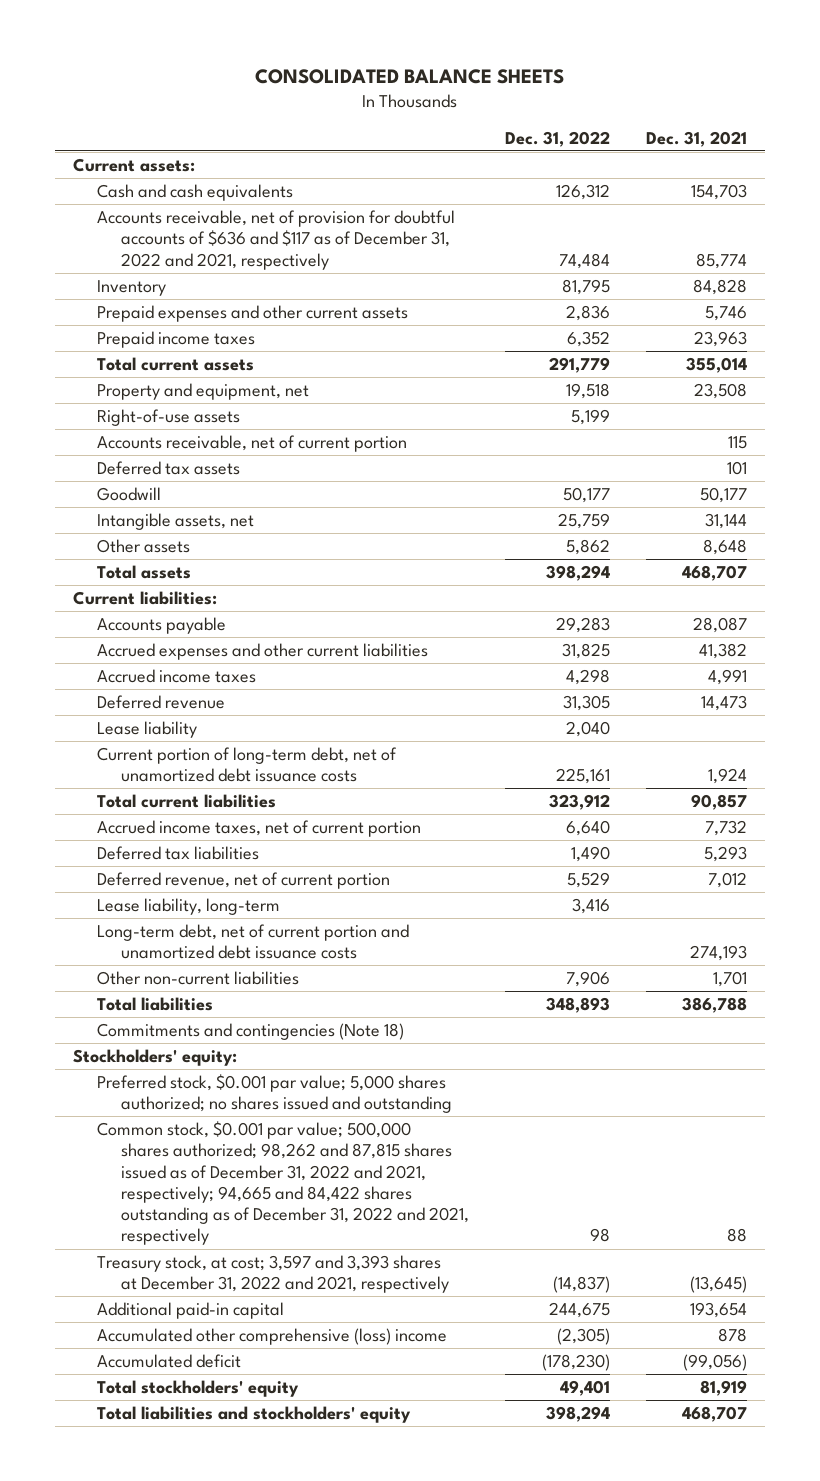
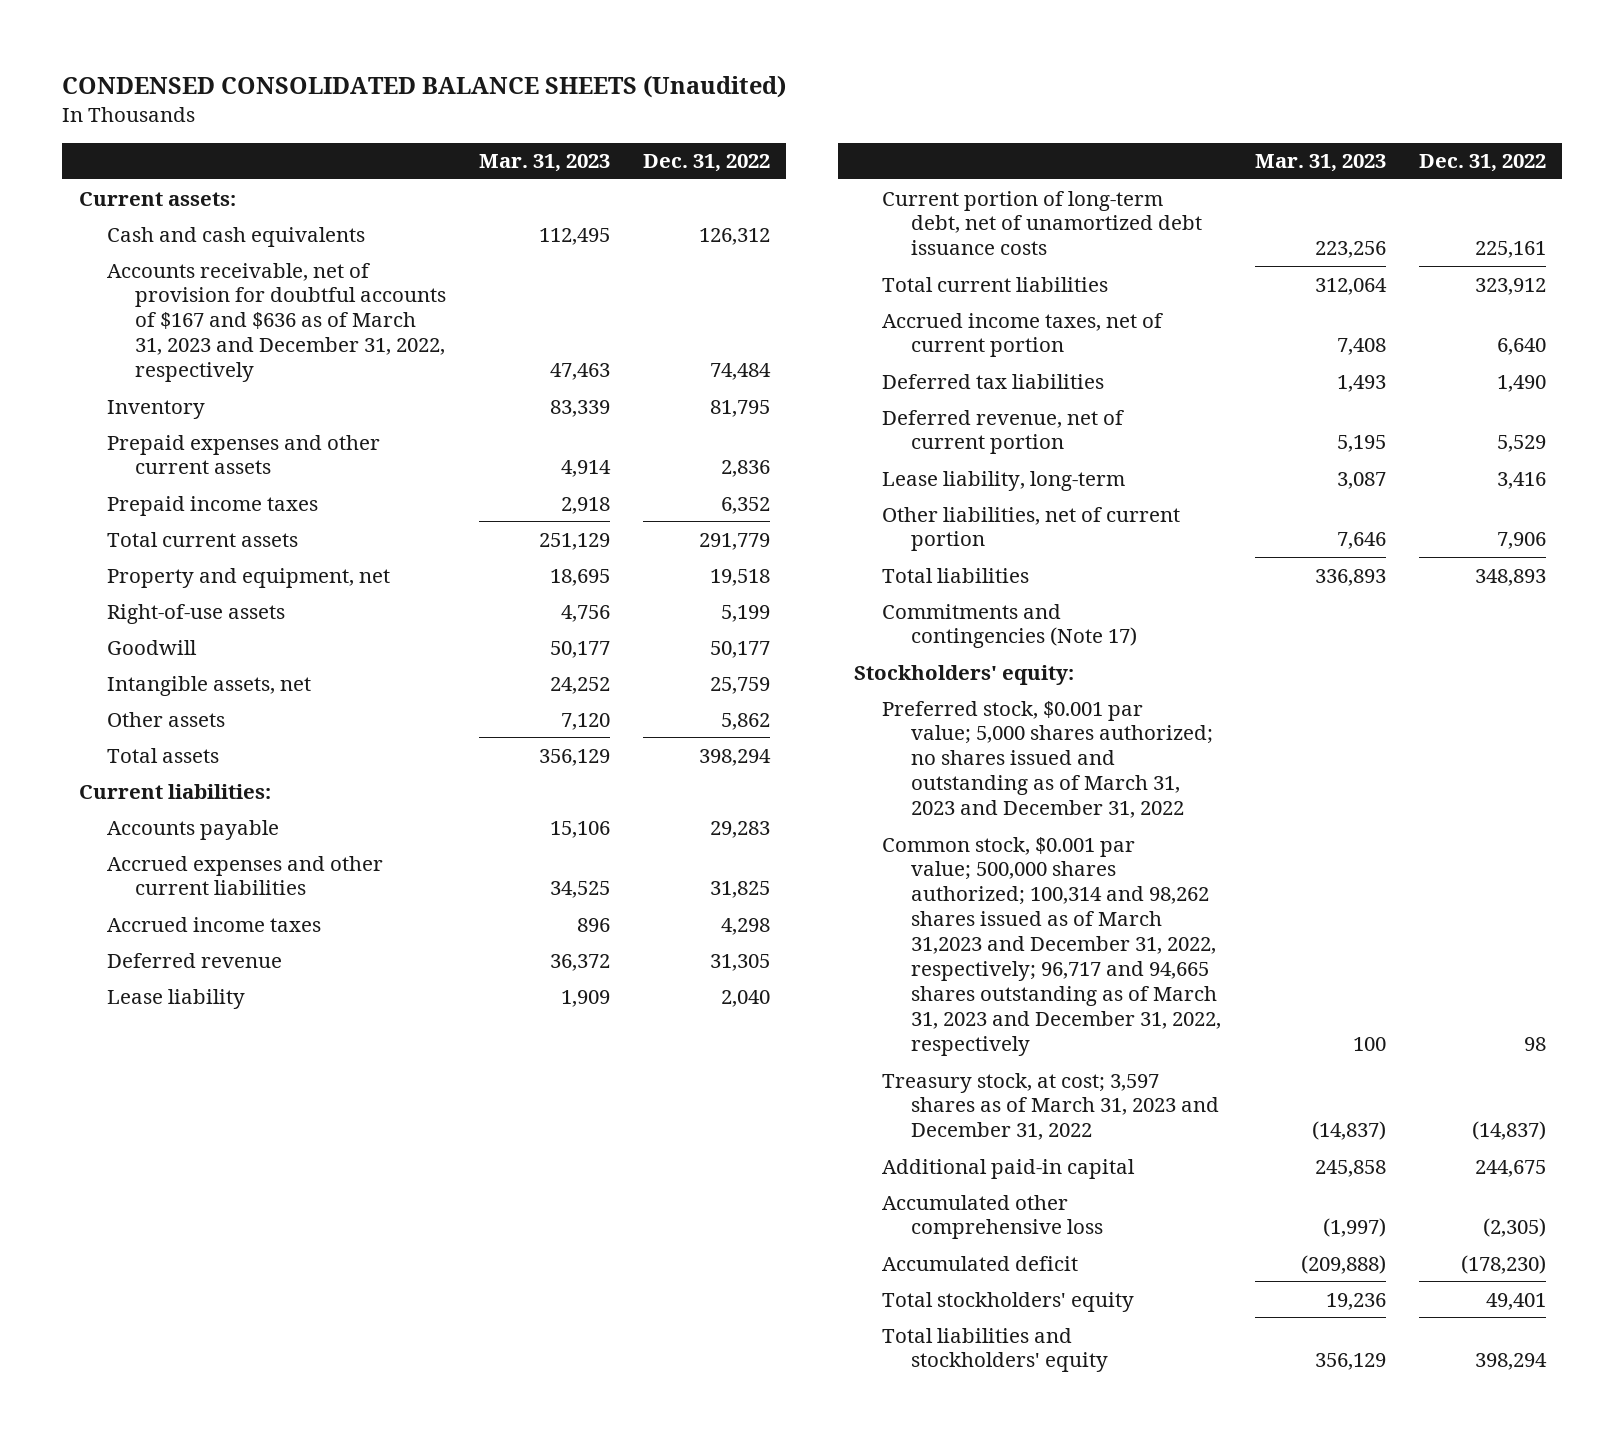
- CONSOLIDATED BALANCE SHEETS
+ CONDENSED CONSOLIDATED BALANCE SHEETS (Unaudited)
- | Dec. 31, 2022 | Dec. 31, 2021
+ | Mar. 31, 2023 | Dec. 31, 2022
- Accounts receivable, net of provision for doubtful accounts of $636 and $117 as of December 31, 2022 and 2021, respectively | 74,484 | 85,774
+ Accounts receivable, net of provision for doubtful accounts of $167 and $636 as of March 31, 2023 and December 31, 2022, respectively | 47,463 | 74,484
- Accounts receivable, net of current portion | | 115
- Deferred tax assets | | 101
- Long-term debt, net of current portion and unamortized debt issuance costs | | 274,193
- Other non-current liabilities | 7,906 | 1,701
+ Other liabilities, net of current portion | 7,646 | 7,906
- Commitments and contingencies (Note 18)
+ Commitments and contingencies (Note 17)
- Preferred stock, $0.001 par value; 5,000 shares authorized; no shares issued and outstanding
- Common stock, $0.001 par value; 500,000 shares authorized; 98,262 and 87,815 shares issued as of December 31, 2022 and 2021, respectively; 94,665 and 84,422 shares outstanding as of December 31, 2022 and 2021, respectively | 98 | 88
- Treasury stock, at cost; 3,597 and 3,393 shares at December 31, 2022 and 2021, respectively | (14,837) | (13,645)
+ Preferred stock, $0.001 par value; 5,000 shares authorized; no shares issued and outstanding as of March 31, 2023 and December 31, 2022
+ Common stock, $0.001 par value; 500,000 shares authorized; 100,314 and 98,262 shares issued as of March 31,2023 and December 31, 2022, respectively; 96,717 and 94,665 shares outstanding as of March 31, 2023 and December 31, 2022, respectively | 100 | 98
+ Treasury stock, at cost; 3,597 shares as of March 31, 2023 and December 31, 2022 | (14,837) | (14,837)
- Accumulated other comprehensive (loss) income | (2,305) | 878
+ Accumulated other comprehensive loss | (1,997) | (2,305)

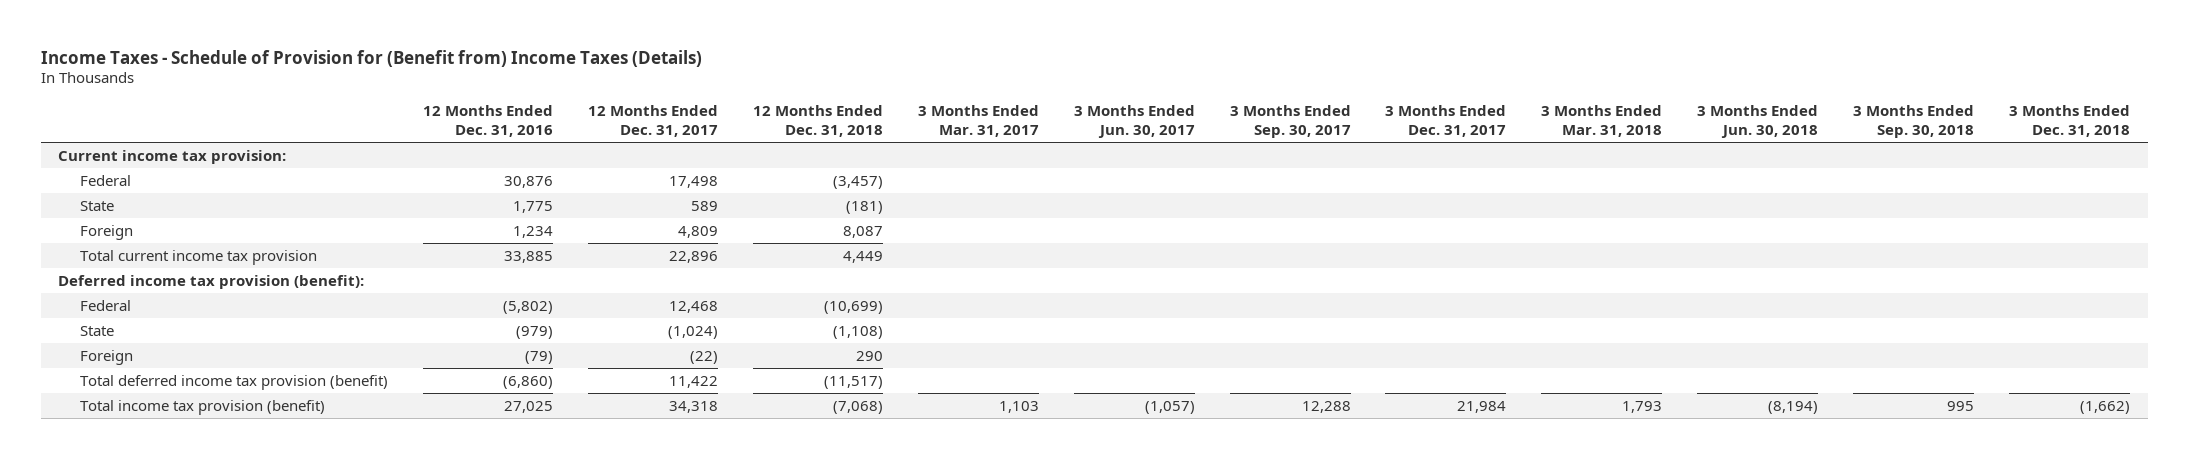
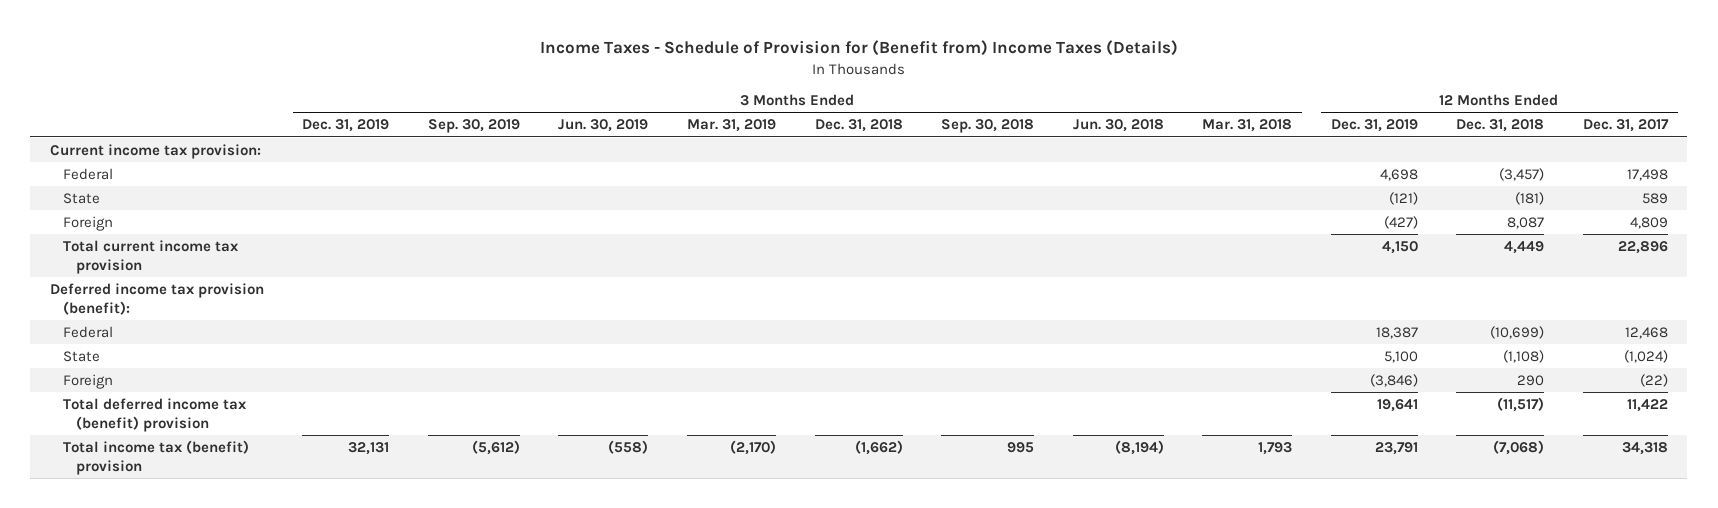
- | 12 Months Ended Dec. 31, 2016 | 12 Months Ended Dec. 31, 2017 | 12 Months Ended Dec. 31, 2018 | 3 Months Ended Mar. 31, 2017 | 3 Months Ended Jun. 30, 2017 | 3 Months Ended Sep. 30, 2017 | 3 Months Ended Dec. 31, 2017 | 3 Months Ended Mar. 31, 2018 | 3 Months Ended Jun. 30, 2018 | 3 Months Ended Sep. 30, 2018 | 3 Months Ended Dec. 31, 2018
+ | 3 Months Ended Dec. 31, 2019 | 3 Months Ended Sep. 30, 2019 | 3 Months Ended Jun. 30, 2019 | 3 Months Ended Mar. 31, 2019 | 3 Months Ended Dec. 31, 2018 | 3 Months Ended Sep. 30, 2018 | 3 Months Ended Jun. 30, 2018 | 3 Months Ended Mar. 31, 2018 | 12 Months Ended Dec. 31, 2019 | 12 Months Ended Dec. 31, 2018 | 12 Months Ended Dec. 31, 2017
- Total deferred income tax provision (benefit) | (6,860) | 11,422 | (11,517) | | | | | | | |
- Total income tax provision (benefit) | 27,025 | 34,318 | (7,068) | 1,103 | (1,057) | 12,288 | 21,984 | 1,793 | (8,194) | 995 | (1,662)
+ Total deferred income tax (benefit) provision | | | | | | | | | 19,641 | (11,517) | 11,422
+ Total income tax (benefit) provision | 32,131 | (5,612) | (558) | (2,170) | (1,662) | 995 | (8,194) | 1,793 | 23,791 | (7,068) | 34,318

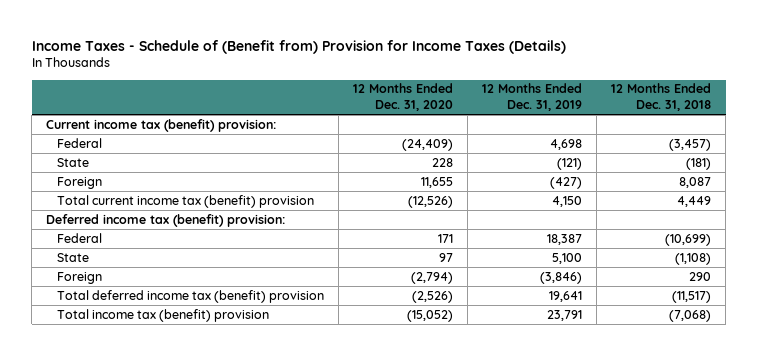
- Income Taxes - Schedule of Provision for (Benefit from) Income Taxes (Details)
+ Income Taxes - Schedule of (Benefit from) Provision for Income Taxes (Details)
- | 3 Months Ended Dec. 31, 2019 | 3 Months Ended Sep. 30, 2019 | 3 Months Ended Jun. 30, 2019 | 3 Months Ended Mar. 31, 2019 | 3 Months Ended Dec. 31, 2018 | 3 Months Ended Sep. 30, 2018 | 3 Months Ended Jun. 30, 2018 | 3 Months Ended Mar. 31, 2018 | 12 Months Ended Dec. 31, 2019 | 12 Months Ended Dec. 31, 2018 | 12 Months Ended Dec. 31, 2017
+ | 12 Months Ended Dec. 31, 2020 | 12 Months Ended Dec. 31, 2019 | 12 Months Ended Dec. 31, 2018
- Current income tax provision:
+ Current income tax (benefit) provision:
- Total current income tax provision | | | | | | | | | 4,150 | 4,449 | 22,896
- Deferred income tax provision (benefit):
+ Total current income tax (benefit) provision | (12,526) | 4,150 | 4,449
+ Deferred income tax (benefit) provision:

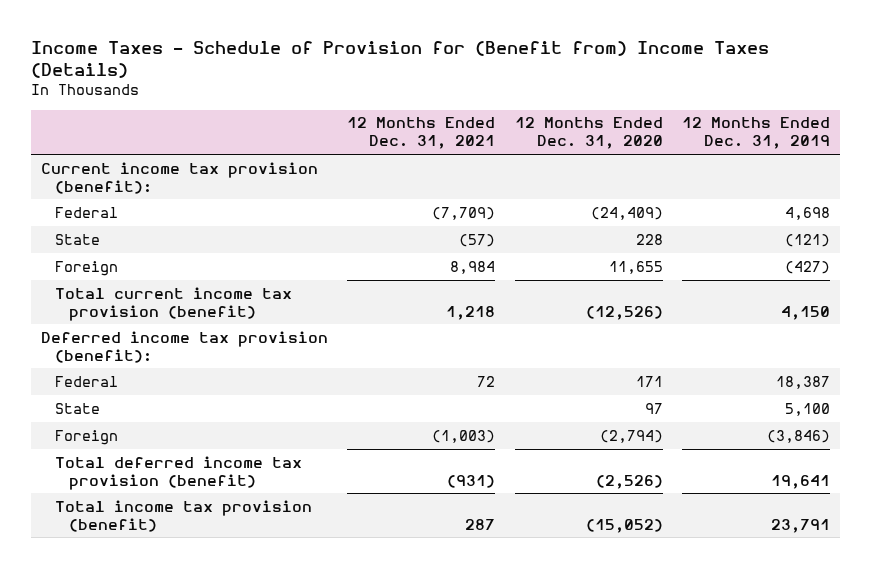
- Income Taxes - Schedule of (Benefit from) Provision for Income Taxes (Details)
+ Income Taxes - Schedule of Provision for (Benefit from) Income Taxes (Details)
- | 12 Months Ended Dec. 31, 2020 | 12 Months Ended Dec. 31, 2019 | 12 Months Ended Dec. 31, 2018
+ | 12 Months Ended Dec. 31, 2021 | 12 Months Ended Dec. 31, 2020 | 12 Months Ended Dec. 31, 2019
- Current income tax (benefit) provision:
+ Current income tax provision (benefit):
- Total current income tax (benefit) provision | (12,526) | 4,150 | 4,449
- Deferred income tax (benefit) provision:
+ Total current income tax provision (benefit) | 1,218 | (12,526) | 4,150
+ Deferred income tax provision (benefit):
- Total deferred income tax (benefit) provision | (2,526) | 19,641 | (11,517)
- Total income tax (benefit) provision | (15,052) | 23,791 | (7,068)
+ Total deferred income tax provision (benefit) | (931) | (2,526) | 19,641
+ Total income tax provision (benefit) | 287 | (15,052) | 23,791

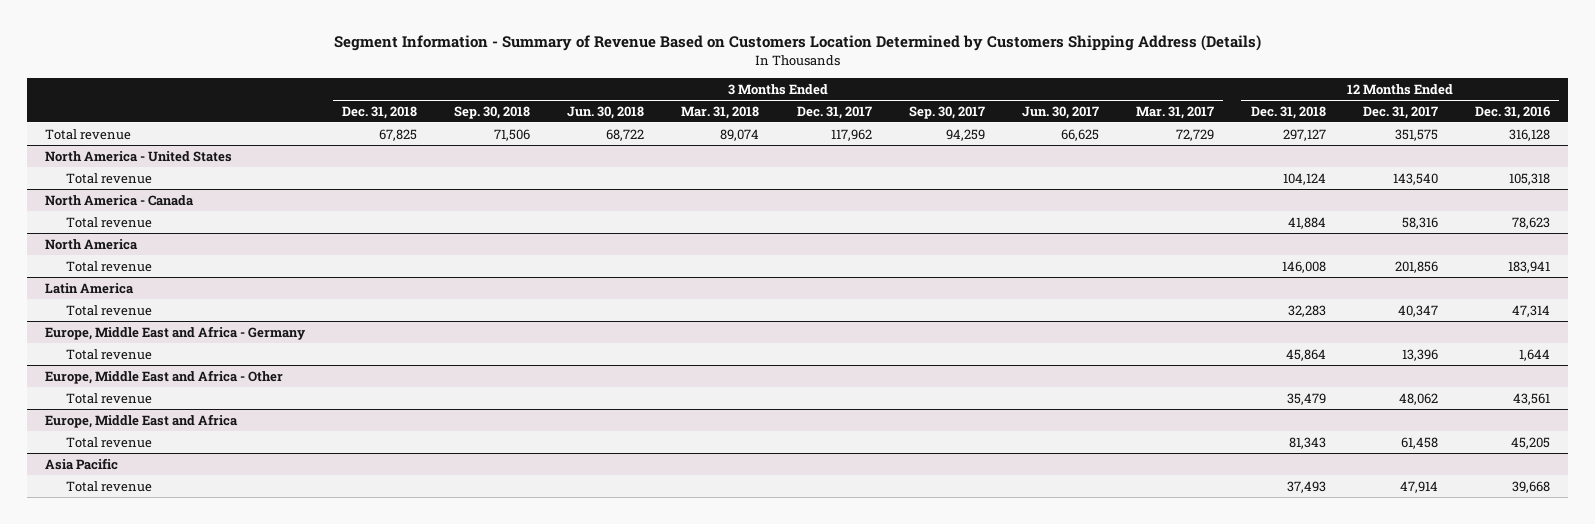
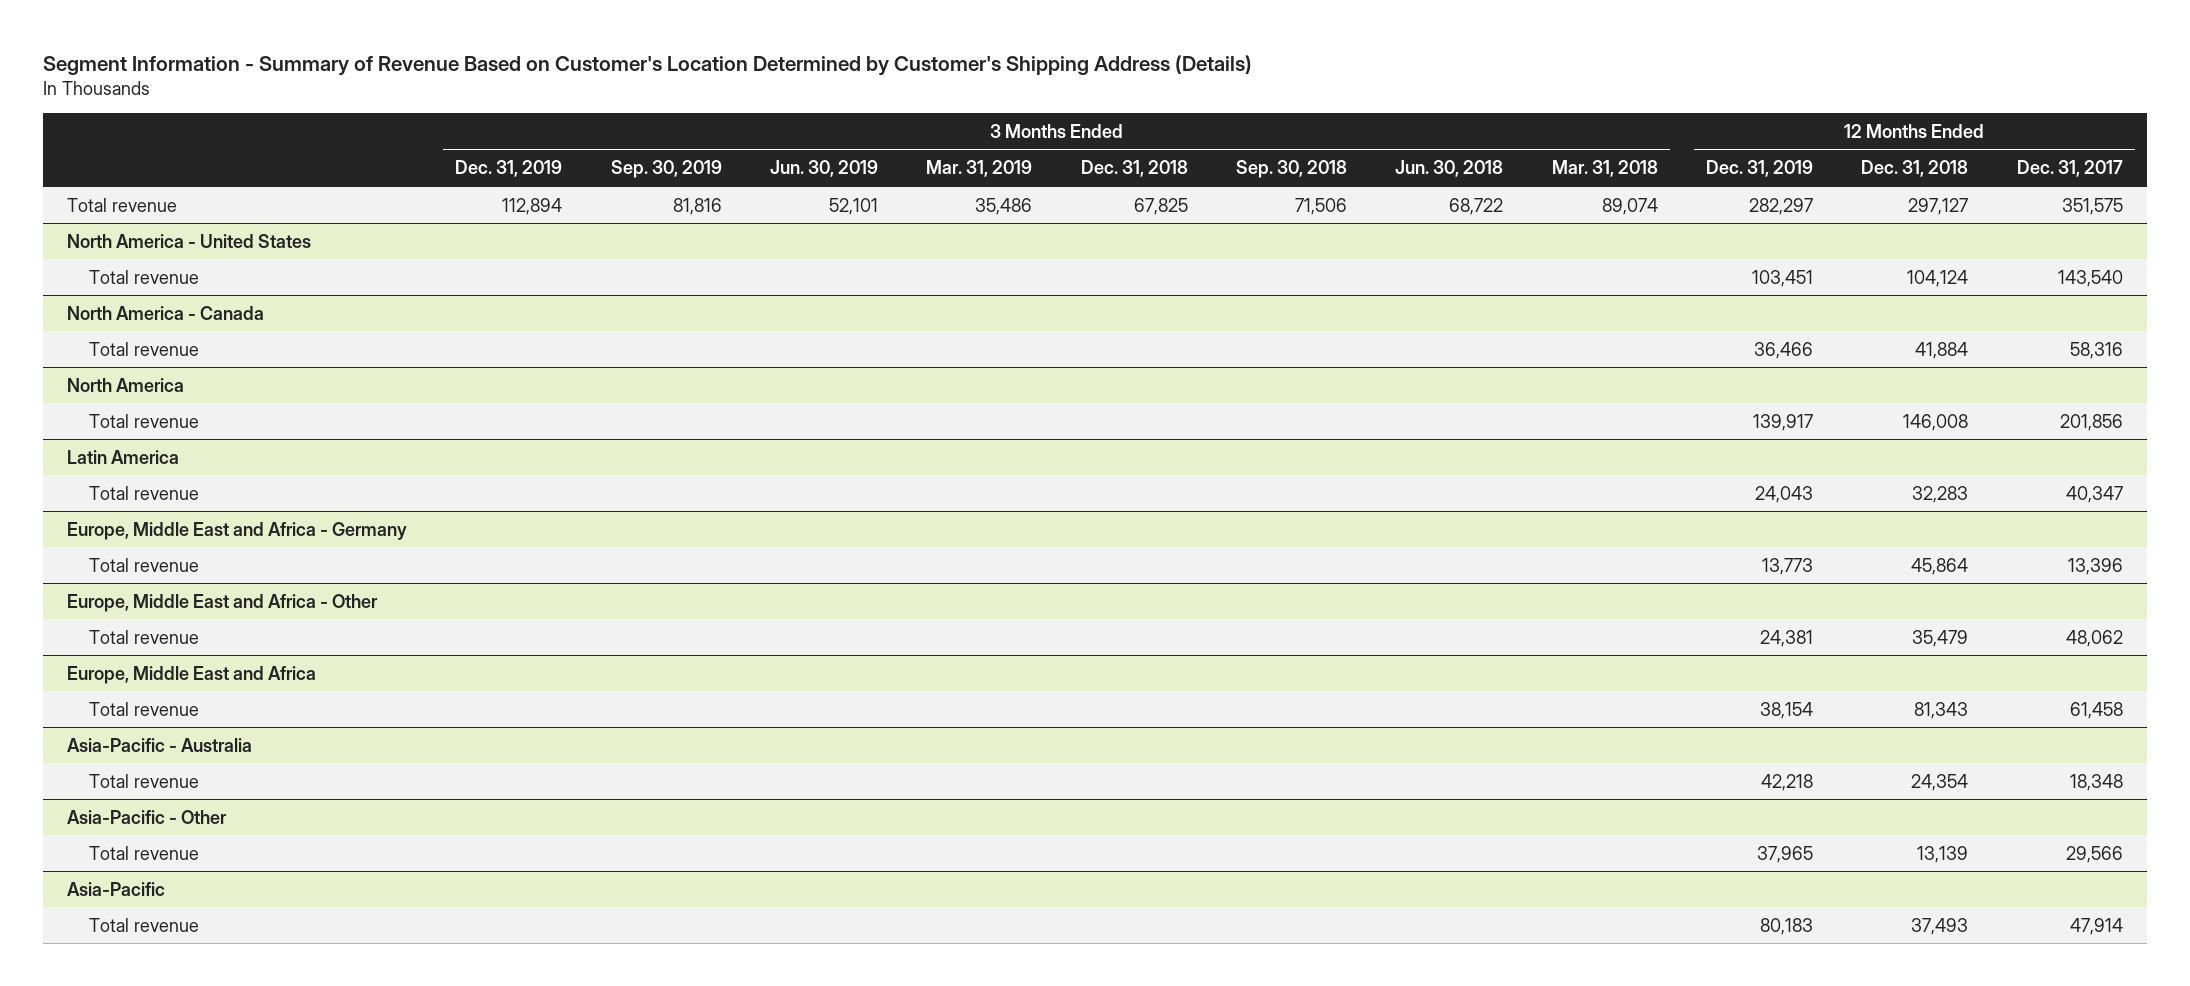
- Segment Information - Summary of Revenue Based on Customers Location Determined by Customers Shipping Address (Details)
+ Segment Information - Summary of Revenue Based on Customer's Location Determined by Customer's Shipping Address (Details)
- | 3 Months Ended Dec. 31, 2018 | 3 Months Ended Sep. 30, 2018 | 3 Months Ended Jun. 30, 2018 | 3 Months Ended Mar. 31, 2018 | 3 Months Ended Dec. 31, 2017 | 3 Months Ended Sep. 30, 2017 | 3 Months Ended Jun. 30, 2017 | 3 Months Ended Mar. 31, 2017 | 12 Months Ended Dec. 31, 2018 | 12 Months Ended Dec. 31, 2017 | 12 Months Ended Dec. 31, 2016
+ | 3 Months Ended Dec. 31, 2019 | 3 Months Ended Sep. 30, 2019 | 3 Months Ended Jun. 30, 2019 | 3 Months Ended Mar. 31, 2019 | 3 Months Ended Dec. 31, 2018 | 3 Months Ended Sep. 30, 2018 | 3 Months Ended Jun. 30, 2018 | 3 Months Ended Mar. 31, 2018 | 12 Months Ended Dec. 31, 2019 | 12 Months Ended Dec. 31, 2018 | 12 Months Ended Dec. 31, 2017
- Asia Pacific
+ Asia-Pacific - Australia
+ Total revenue | | | | | | | | | 42,218 | 24,354 | 18,348
+ Asia-Pacific - Other
+ Total revenue | | | | | | | | | 37,965 | 13,139 | 29,566
+ Asia-Pacific

